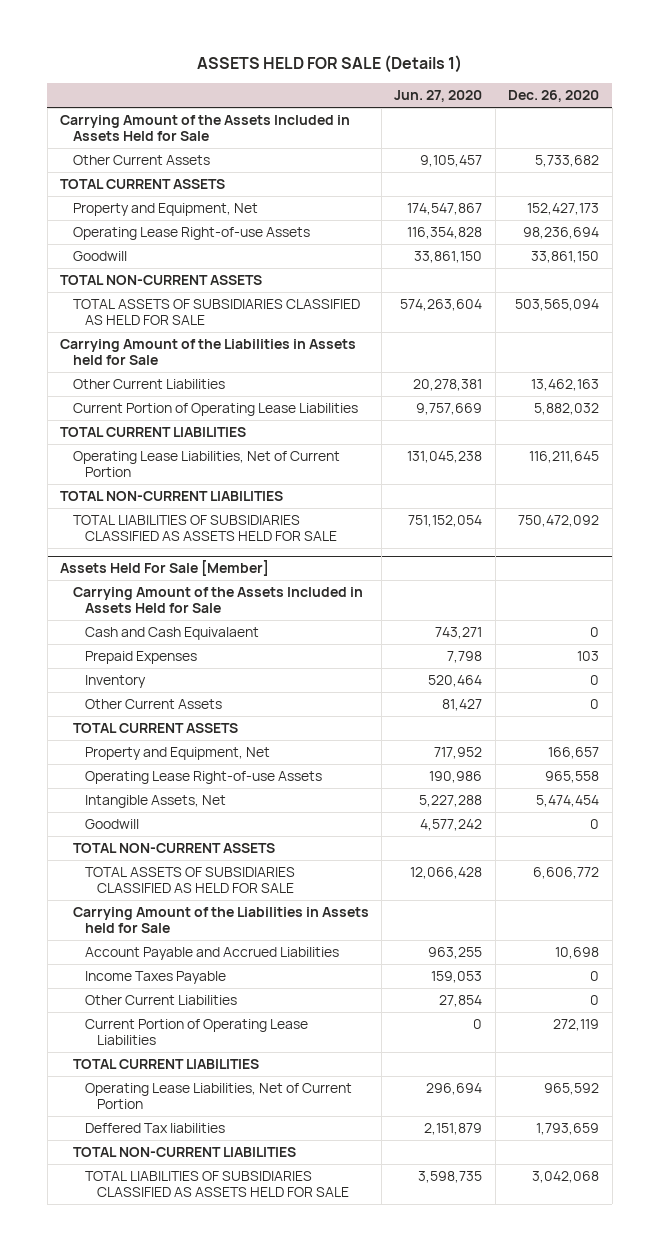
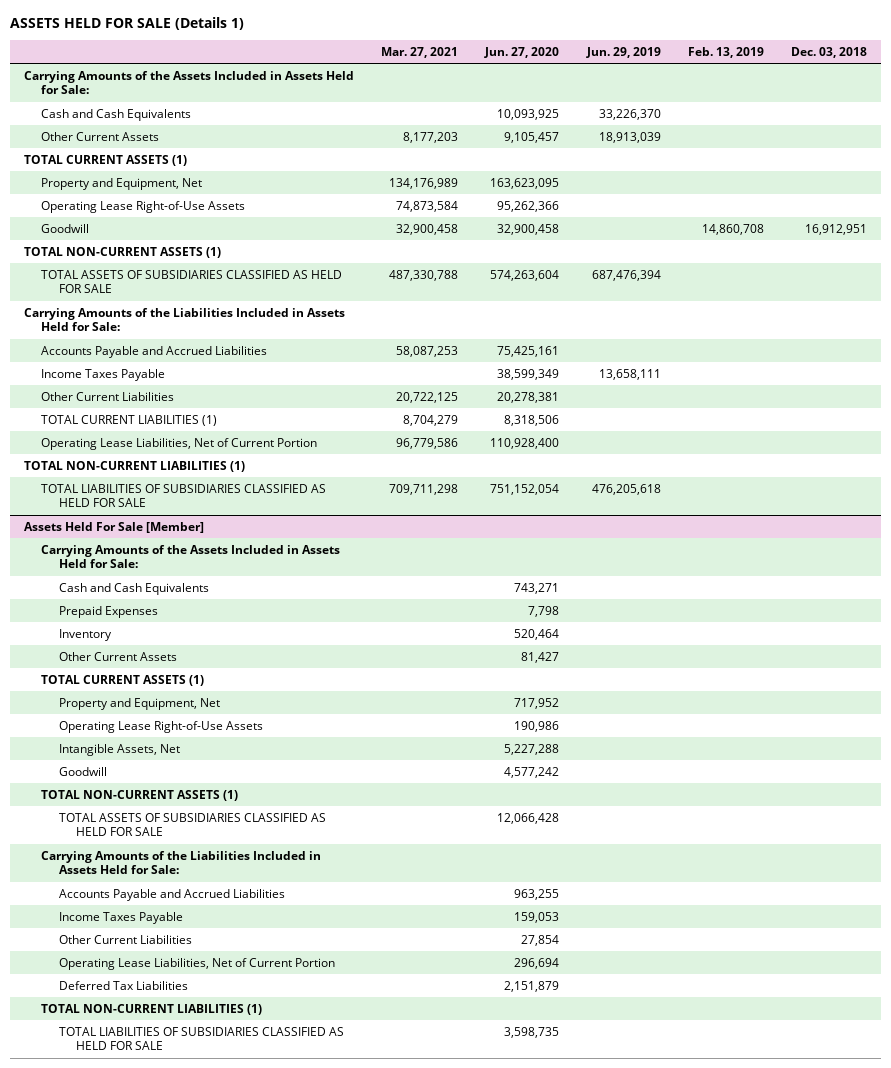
- | Jun. 27, 2020 | Dec. 26, 2020
+ | Mar. 27, 2021 | Jun. 27, 2020 | Jun. 29, 2019 | Feb. 13, 2019 | Dec. 03, 2018
- Carrying Amount of the Assets Included in Assets Held for Sale
+ Carrying Amounts of the Assets Included in Assets Held for Sale:
+ Cash and Cash Equivalents | | 10,093,925 | 33,226,370 | |
- TOTAL CURRENT ASSETS
- Property and Equipment, Net | 174,547,867 | 152,427,173
- Operating Lease Right-of-use Assets | 116,354,828 | 98,236,694
- Goodwill | 33,861,150 | 33,861,150
- TOTAL NON-CURRENT ASSETS
+ TOTAL CURRENT ASSETS (1)
+ Property and Equipment, Net | 134,176,989 | 163,623,095 | | |
+ Operating Lease Right-of-Use Assets | 74,873,584 | 95,262,366 | | |
+ Goodwill | 32,900,458 | 32,900,458 | | 14,860,708 | 16,912,951
+ TOTAL NON-CURRENT ASSETS (1)
- Carrying Amount of the Liabilities in Assets held for Sale
+ Carrying Amounts of the Liabilities Included in Assets Held for Sale:
+ Accounts Payable and Accrued Liabilities | 58,087,253 | 75,425,161 | | |
+ Income Taxes Payable | | 38,599,349 | 13,658,111 | |
- Current Portion of Operating Lease Liabilities | 9,757,669 | 5,882,032
- TOTAL CURRENT LIABILITIES
- Operating Lease Liabilities, Net of Current Portion | 131,045,238 | 116,211,645
- TOTAL NON-CURRENT LIABILITIES
- TOTAL LIABILITIES OF SUBSIDIARIES CLASSIFIED AS ASSETS HELD FOR SALE | 751,152,054 | 750,472,092
+ TOTAL CURRENT LIABILITIES (1) | 8,704,279 | 8,318,506 | | |
+ Operating Lease Liabilities, Net of Current Portion | 96,779,586 | 110,928,400 | | |
+ TOTAL NON-CURRENT LIABILITIES (1)
+ TOTAL LIABILITIES OF SUBSIDIARIES CLASSIFIED AS HELD FOR SALE | 709,711,298 | 751,152,054 | 476,205,618 | |
@ Assets Held For Sale [Member]
- Carrying Amount of the Assets Included in Assets Held for Sale
- Cash and Cash Equivalaent | 743,271 | 0
+ Carrying Amounts of the Assets Included in Assets Held for Sale:
+ Cash and Cash Equivalents | | 743,271 | | |
- TOTAL CURRENT ASSETS
+ TOTAL CURRENT ASSETS (1)
- Operating Lease Right-of-use Assets | 190,986 | 965,558
+ Operating Lease Right-of-Use Assets | | 190,986 | | |
- TOTAL NON-CURRENT ASSETS
+ TOTAL NON-CURRENT ASSETS (1)
- Carrying Amount of the Liabilities in Assets held for Sale
- Account Payable and Accrued Liabilities | 963,255 | 10,698
+ Carrying Amounts of the Liabilities Included in Assets Held for Sale:
+ Accounts Payable and Accrued Liabilities | | 963,255 | | |
- Current Portion of Operating Lease Liabilities | 0 | 272,119
- TOTAL CURRENT LIABILITIES
- Deffered Tax liabilities | 2,151,879 | 1,793,659
- TOTAL NON-CURRENT LIABILITIES
- TOTAL LIABILITIES OF SUBSIDIARIES CLASSIFIED AS ASSETS HELD FOR SALE | 3,598,735 | 3,042,068
+ Deferred Tax Liabilities | | 2,151,879 | | |
+ TOTAL NON-CURRENT LIABILITIES (1)
+ TOTAL LIABILITIES OF SUBSIDIARIES CLASSIFIED AS HELD FOR SALE | | 3,598,735 | | |

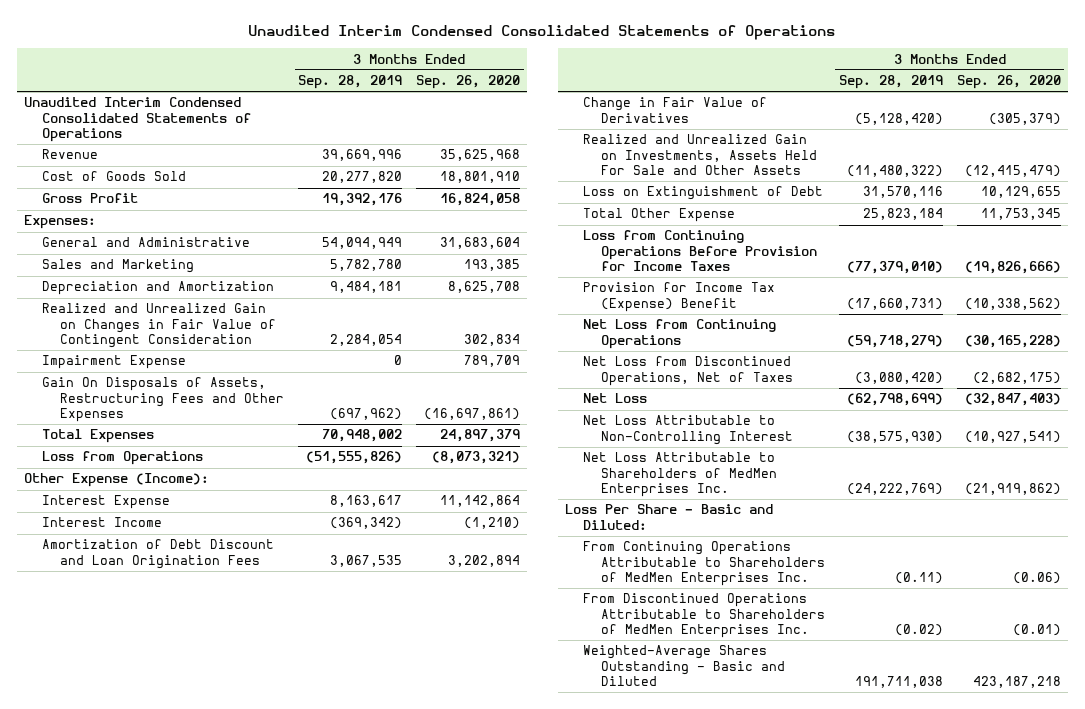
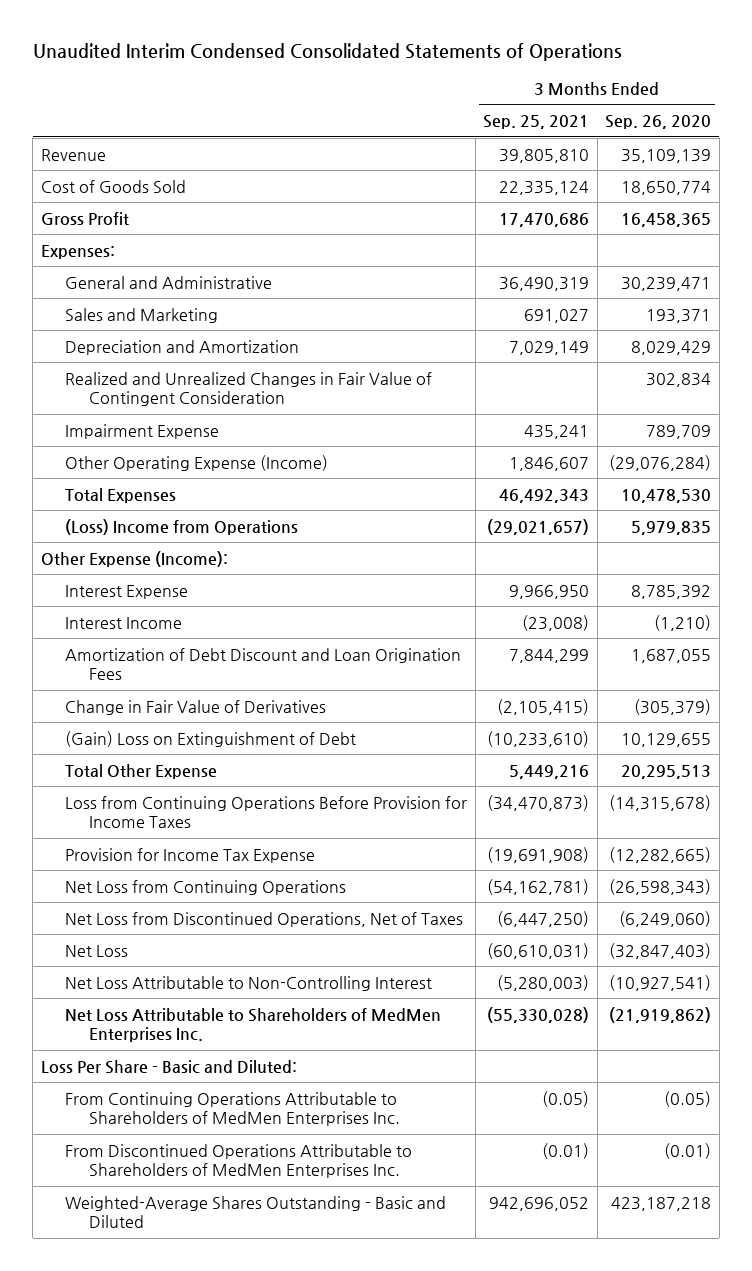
- | 3 Months Ended Sep. 28, 2019 | 3 Months Ended Sep. 26, 2020
+ | 3 Months Ended Sep. 25, 2021 | 3 Months Ended Sep. 26, 2020
- Unaudited Interim Condensed Consolidated Statements of Operations
- Revenue | 39,669,996 | 35,625,968
- Cost of Goods Sold | 20,277,820 | 18,801,910
- Gross Profit | 19,392,176 | 16,824,058
+ Revenue | 39,805,810 | 35,109,139
+ Cost of Goods Sold | 22,335,124 | 18,650,774
+ Gross Profit | 17,470,686 | 16,458,365
- General and Administrative | 54,094,949 | 31,683,604
- Sales and Marketing | 5,782,780 | 193,385
- Depreciation and Amortization | 9,484,181 | 8,625,708
- Realized and Unrealized Gain on Changes in Fair Value of Contingent Consideration | 2,284,054 | 302,834
+ General and Administrative | 36,490,319 | 30,239,471
+ Sales and Marketing | 691,027 | 193,371
+ Depreciation and Amortization | 7,029,149 | 8,029,429
+ Realized and Unrealized Changes in Fair Value of Contingent Consideration | | 302,834
- Gain On Disposals of Assets, Restructuring Fees and Other Expenses | (697,962) | (16,697,861)
- Total Expenses | 70,948,002 | 24,897,379
- Loss from Operations | (51,555,826) | (8,073,321)
+ Other Operating Expense (Income) | 1,846,607 | (29,076,284)
+ Total Expenses | 46,492,343 | 10,478,530
+ (Loss) Income from Operations | (29,021,657) | 5,979,835
- Interest Expense | 8,163,617 | 11,142,864
+ Interest Expense | 9,966,950 | 8,785,392
- Amortization of Debt Discount and Loan Origination Fees | 3,067,535 | 3,202,894
+ Amortization of Debt Discount and Loan Origination Fees | 7,844,299 | 1,687,055
- Realized and Unrealized Gain on Investments, Assets Held For Sale and Other Assets | (11,480,322) | (12,415,479)
- Loss on Extinguishment of Debt | 31,570,116 | 10,129,655
- Total Other Expense | 25,823,184 | 11,753,345
- Loss from Continuing Operations Before Provision for Income Taxes | (77,379,010) | (19,826,666)
- Provision for Income Tax (Expense) Benefit | (17,660,731) | (10,338,562)
- Net Loss from Continuing Operations | (59,718,279) | (30,165,228)
- Net Loss from Discontinued Operations, Net of Taxes | (3,080,420) | (2,682,175)
+ (Gain) Loss on Extinguishment of Debt | (10,233,610) | 10,129,655
+ Total Other Expense | 5,449,216 | 20,295,513
+ Loss from Continuing Operations Before Provision for Income Taxes | (34,470,873) | (14,315,678)
+ Provision for Income Tax Expense | (19,691,908) | (12,282,665)
+ Net Loss from Continuing Operations | (54,162,781) | (26,598,343)
+ Net Loss from Discontinued Operations, Net of Taxes | (6,447,250) | (6,249,060)
- From Continuing Operations Attributable to Shareholders of MedMen Enterprises Inc. | (0.11) | (0.06)
+ From Continuing Operations Attributable to Shareholders of MedMen Enterprises Inc. | (0.05) | (0.05)

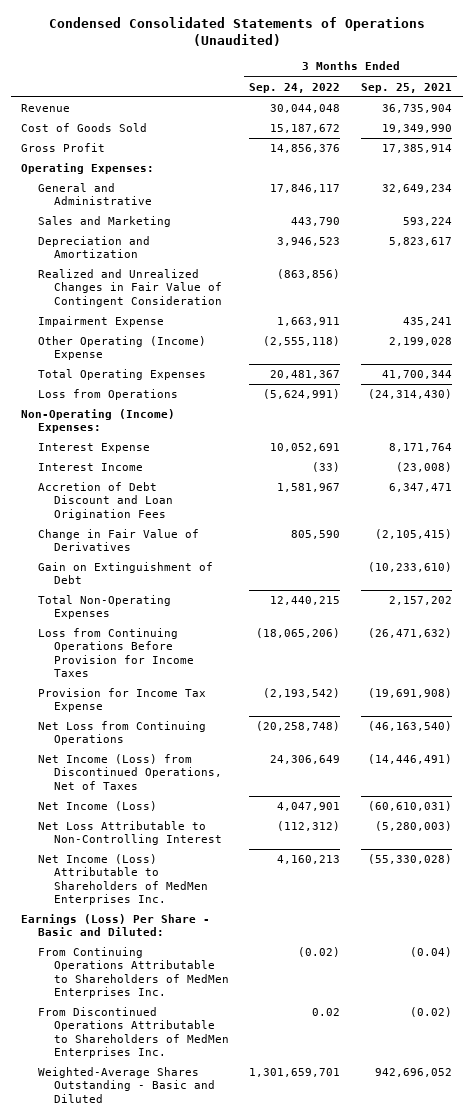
- Unaudited Interim Condensed Consolidated Statements of Operations
+ Condensed Consolidated Statements of Operations (Unaudited)
- | 3 Months Ended Sep. 25, 2021 | 3 Months Ended Sep. 26, 2020
+ | 3 Months Ended Sep. 24, 2022 | 3 Months Ended Sep. 25, 2021
- Revenue | 39,805,810 | 35,109,139
- Cost of Goods Sold | 22,335,124 | 18,650,774
- Gross Profit | 17,470,686 | 16,458,365
- Expenses:
- General and Administrative | 36,490,319 | 30,239,471
- Sales and Marketing | 691,027 | 193,371
- Depreciation and Amortization | 7,029,149 | 8,029,429
+ Revenue | 30,044,048 | 36,735,904
+ Cost of Goods Sold | 15,187,672 | 19,349,990
+ Gross Profit | 14,856,376 | 17,385,914
+ Operating Expenses:
+ General and Administrative | 17,846,117 | 32,649,234
+ Sales and Marketing | 443,790 | 593,224
+ Depreciation and Amortization | 3,946,523 | 5,823,617
- Other Operating Expense (Income) | 1,846,607 | (29,076,284)
- Total Expenses | 46,492,343 | 10,478,530
- (Loss) Income from Operations | (29,021,657) | 5,979,835
- Other Expense (Income):
- Interest Expense | 9,966,950 | 8,785,392
+ Other Operating (Income) Expense | (2,555,118) | 2,199,028
+ Total Operating Expenses | 20,481,367 | 41,700,344
+ Loss from Operations | (5,624,991) | (24,314,430)
+ Non-Operating (Income) Expenses:
+ Interest Expense | 10,052,691 | 8,171,764
- Amortization of Debt Discount and Loan Origination Fees | 7,844,299 | 1,687,055
+ Accretion of Debt Discount and Loan Origination Fees | 1,581,967 | 6,347,471
- (Gain) Loss on Extinguishment of Debt | (10,233,610) | 10,129,655
- Total Other Expense | 5,449,216 | 20,295,513
- Loss from Continuing Operations Before Provision for Income Taxes | (34,470,873) | (14,315,678)
+ Gain on Extinguishment of Debt | | (10,233,610)
+ Total Non-Operating Expenses | 12,440,215 | 2,157,202
+ Loss from Continuing Operations Before Provision for Income Taxes | (18,065,206) | (26,471,632)
- Net Loss from Continuing Operations | (54,162,781) | (26,598,343)
- Net Loss from Discontinued Operations, Net of Taxes | (6,447,250) | (6,249,060)
- Net Loss | (60,610,031) | (32,847,403)
+ Net Loss from Continuing Operations | (20,258,748) | (46,163,540)
+ Net Income (Loss) from Discontinued Operations, Net of Taxes | 24,306,649 | (14,446,491)
+ Net Income (Loss) | 4,047,901 | (60,610,031)
- Net Loss Attributable to Shareholders of MedMen Enterprises Inc. | (55,330,028) | (21,919,862)
- Loss Per Share - Basic and Diluted:
- From Continuing Operations Attributable to Shareholders of MedMen Enterprises Inc. | (0.05) | (0.05)
- From Discontinued Operations Attributable to Shareholders of MedMen Enterprises Inc. | (0.01) | (0.01)
+ Net Income (Loss) Attributable to Shareholders of MedMen Enterprises Inc. | 4,160,213 | (55,330,028)
+ Earnings (Loss) Per Share - Basic and Diluted:
+ From Continuing Operations Attributable to Shareholders of MedMen Enterprises Inc. | (0.02) | (0.04)
+ From Discontinued Operations Attributable to Shareholders of MedMen Enterprises Inc. | 0.02 | (0.02)

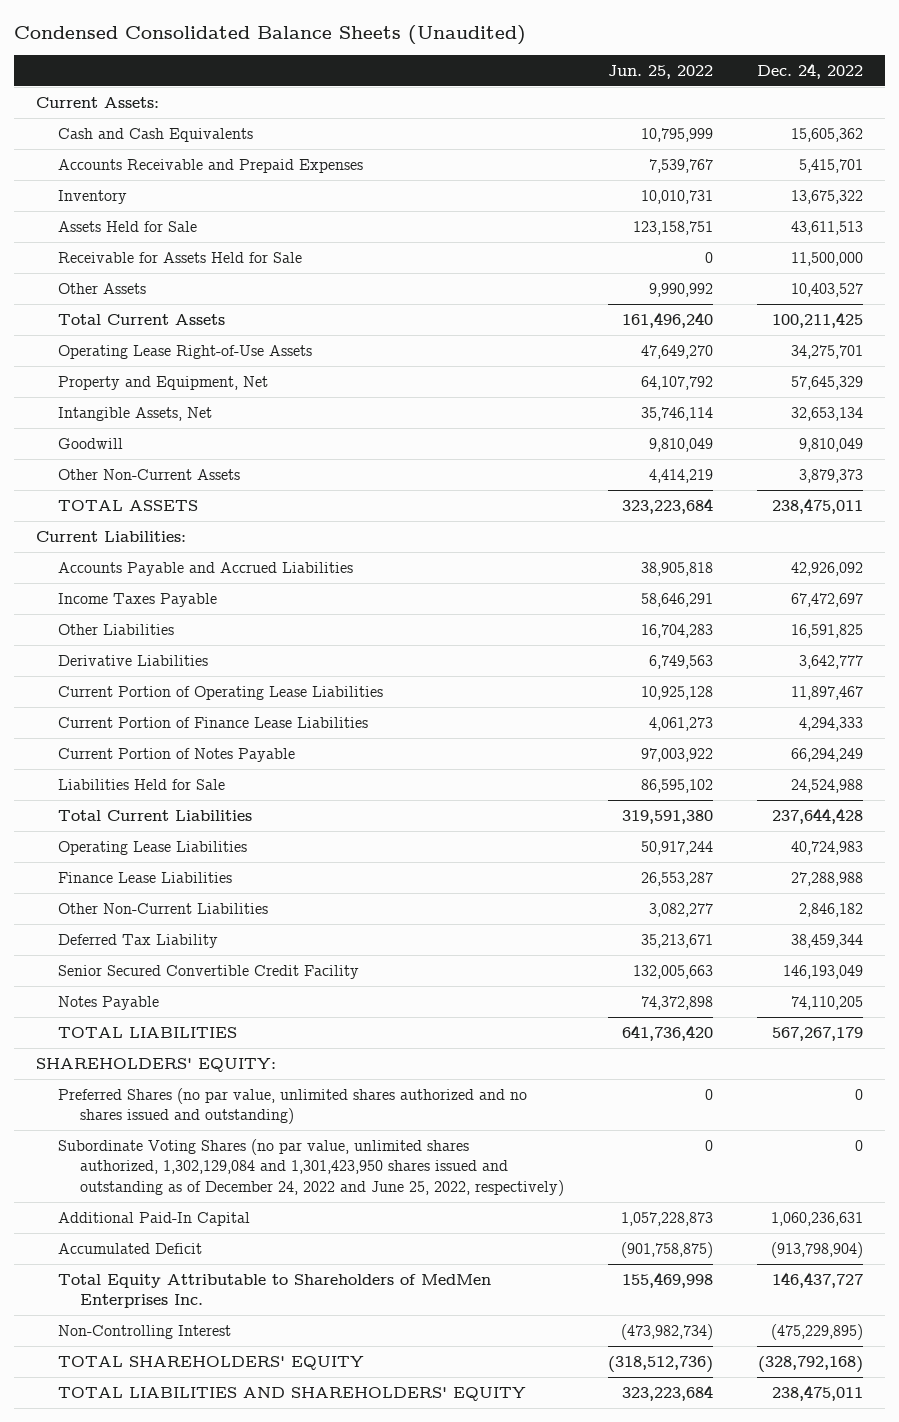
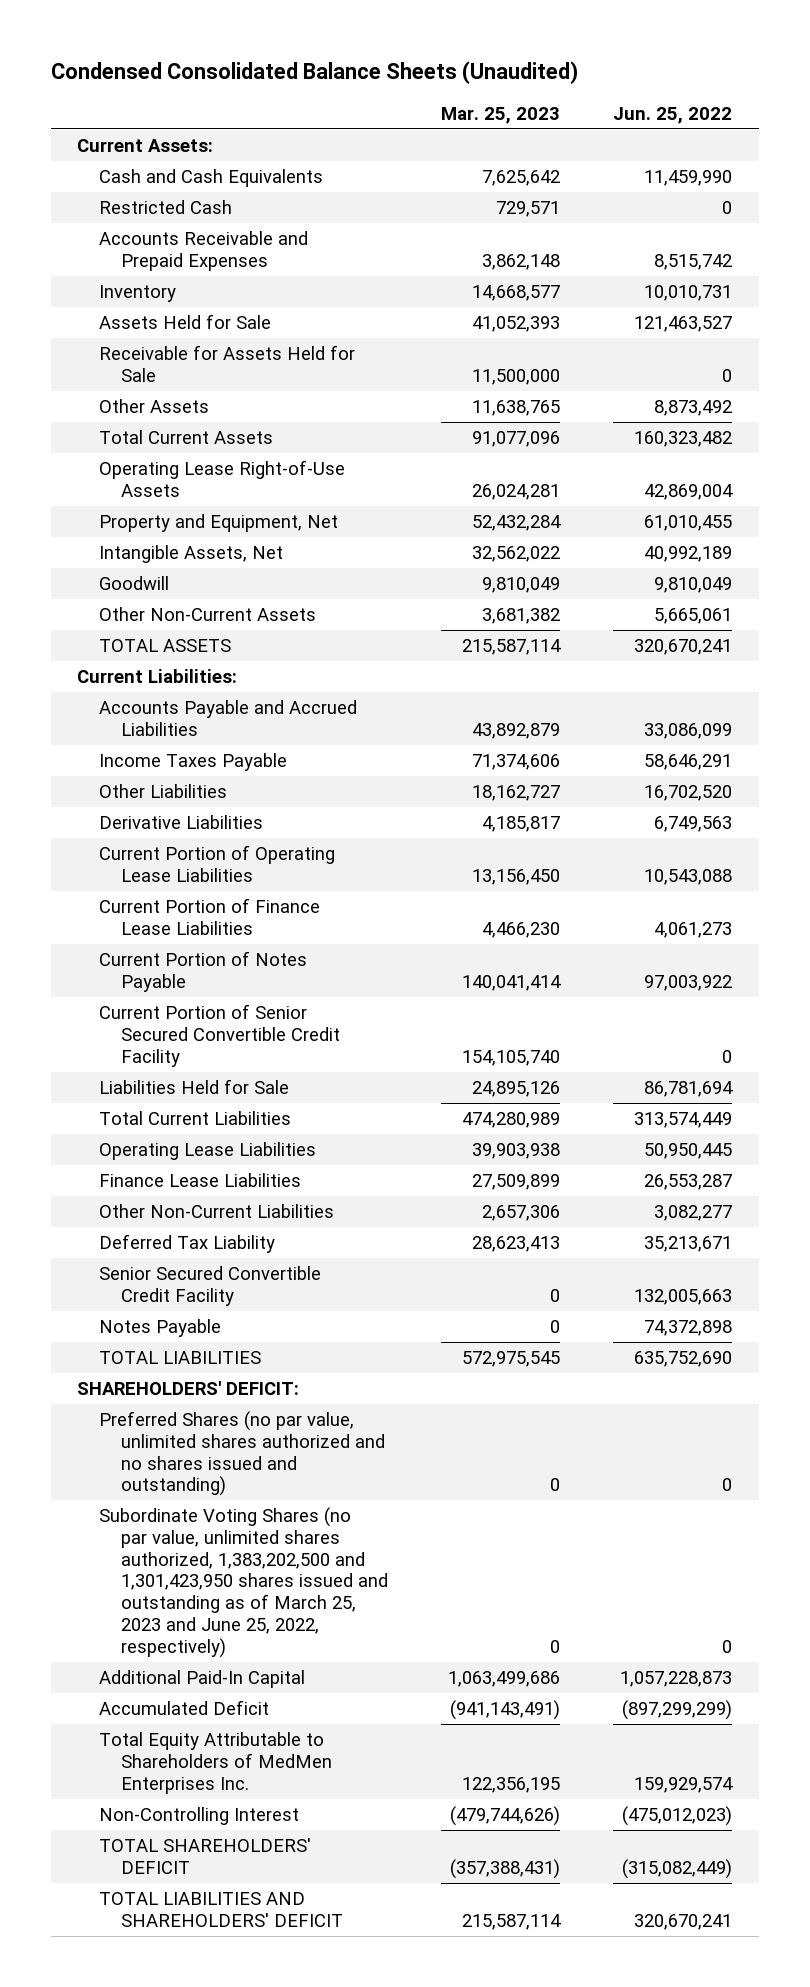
- | Jun. 25, 2022 | Dec. 24, 2022
+ | Mar. 25, 2023 | Jun. 25, 2022
- Cash and Cash Equivalents | 10,795,999 | 15,605,362
- Accounts Receivable and Prepaid Expenses | 7,539,767 | 5,415,701
+ Cash and Cash Equivalents | 7,625,642 | 11,459,990
+ Restricted Cash | 729,571 | 0
+ Accounts Receivable and Prepaid Expenses | 3,862,148 | 8,515,742
- Assets Held for Sale | 123,158,751 | 43,611,513
+ Assets Held for Sale | 41,052,393 | 121,463,527
- Other Assets | 9,990,992 | 10,403,527
- Total Current Assets | 161,496,240 | 100,211,425
- Operating Lease Right-of-Use Assets | 47,649,270 | 34,275,701
- Property and Equipment, Net | 64,107,792 | 57,645,329
- Intangible Assets, Net | 35,746,114 | 32,653,134
+ Other Assets | 11,638,765 | 8,873,492
+ Total Current Assets | 91,077,096 | 160,323,482
+ Operating Lease Right-of-Use Assets | 26,024,281 | 42,869,004
+ Property and Equipment, Net | 52,432,284 | 61,010,455
+ Intangible Assets, Net | 32,562,022 | 40,992,189
- Other Non-Current Assets | 4,414,219 | 3,879,373
- TOTAL ASSETS | 323,223,684 | 238,475,011
+ Other Non-Current Assets | 3,681,382 | 5,665,061
+ TOTAL ASSETS | 215,587,114 | 320,670,241
- Accounts Payable and Accrued Liabilities | 38,905,818 | 42,926,092
+ Accounts Payable and Accrued Liabilities | 43,892,879 | 33,086,099
- Other Liabilities | 16,704,283 | 16,591,825
+ Other Liabilities | 18,162,727 | 16,702,520
- Current Portion of Operating Lease Liabilities | 10,925,128 | 11,897,467
+ Current Portion of Operating Lease Liabilities | 13,156,450 | 10,543,088
- Liabilities Held for Sale | 86,595,102 | 24,524,988
- Total Current Liabilities | 319,591,380 | 237,644,428
- Operating Lease Liabilities | 50,917,244 | 40,724,983
+ Current Portion of Senior Secured Convertible Credit Facility | 154,105,740 | 0
+ Liabilities Held for Sale | 24,895,126 | 86,781,694
+ Total Current Liabilities | 474,280,989 | 313,574,449
+ Operating Lease Liabilities | 39,903,938 | 50,950,445
- TOTAL LIABILITIES | 641,736,420 | 567,267,179
- SHAREHOLDERS' EQUITY:
+ TOTAL LIABILITIES | 572,975,545 | 635,752,690
+ SHAREHOLDERS' DEFICIT:
- Subordinate Voting Shares (no par value, unlimited shares authorized, 1,302,129,084 and 1,301,423,950 shares issued and outstanding as of December 24, 2022 and June 25, 2022, respectively) | 0 | 0
+ Subordinate Voting Shares (no par value, unlimited shares authorized, 1,383,202,500 and 1,301,423,950 shares issued and outstanding as of March 25, 2023 and June 25, 2022, respectively) | 0 | 0
- Accumulated Deficit | (901,758,875) | (913,798,904)
- Total Equity Attributable to Shareholders of MedMen Enterprises Inc. | 155,469,998 | 146,437,727
- Non-Controlling Interest | (473,982,734) | (475,229,895)
- TOTAL SHAREHOLDERS' EQUITY | (318,512,736) | (328,792,168)
- TOTAL LIABILITIES AND SHAREHOLDERS' EQUITY | 323,223,684 | 238,475,011
+ Accumulated Deficit | (941,143,491) | (897,299,299)
+ Total Equity Attributable to Shareholders of MedMen Enterprises Inc. | 122,356,195 | 159,929,574
+ Non-Controlling Interest | (479,744,626) | (475,012,023)
+ TOTAL SHAREHOLDERS' DEFICIT | (357,388,431) | (315,082,449)
+ TOTAL LIABILITIES AND SHAREHOLDERS' DEFICIT | 215,587,114 | 320,670,241

